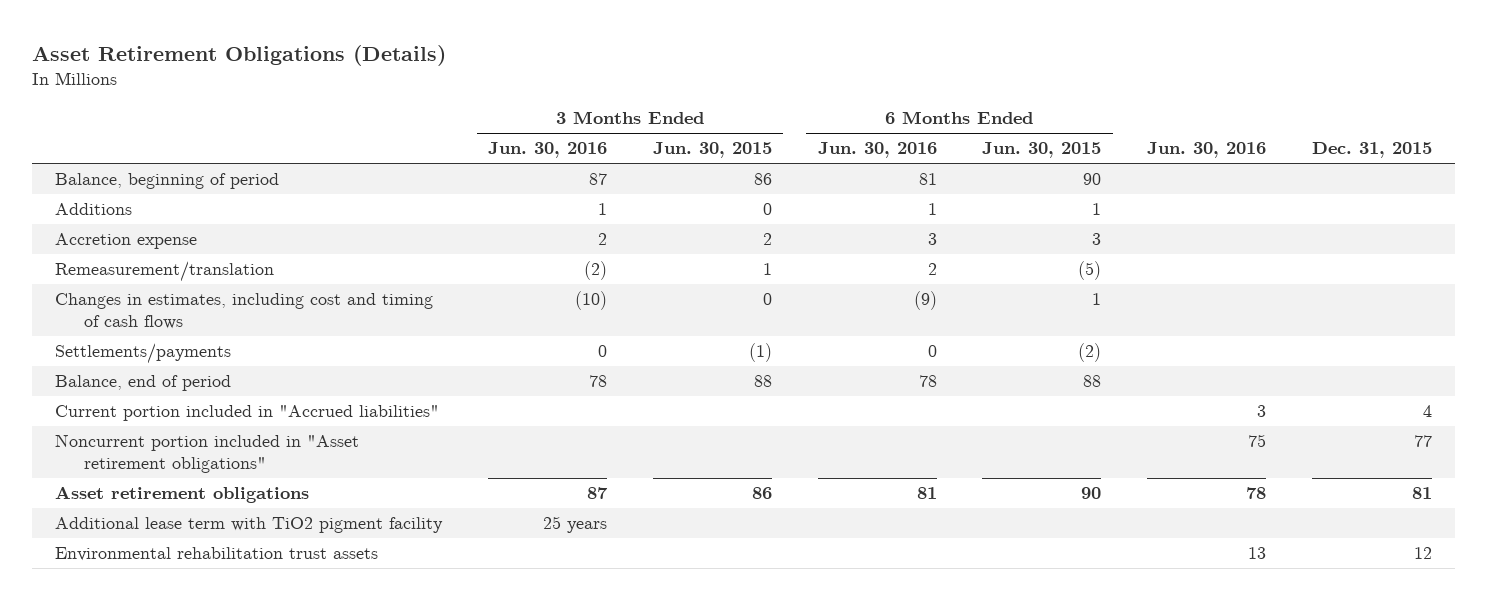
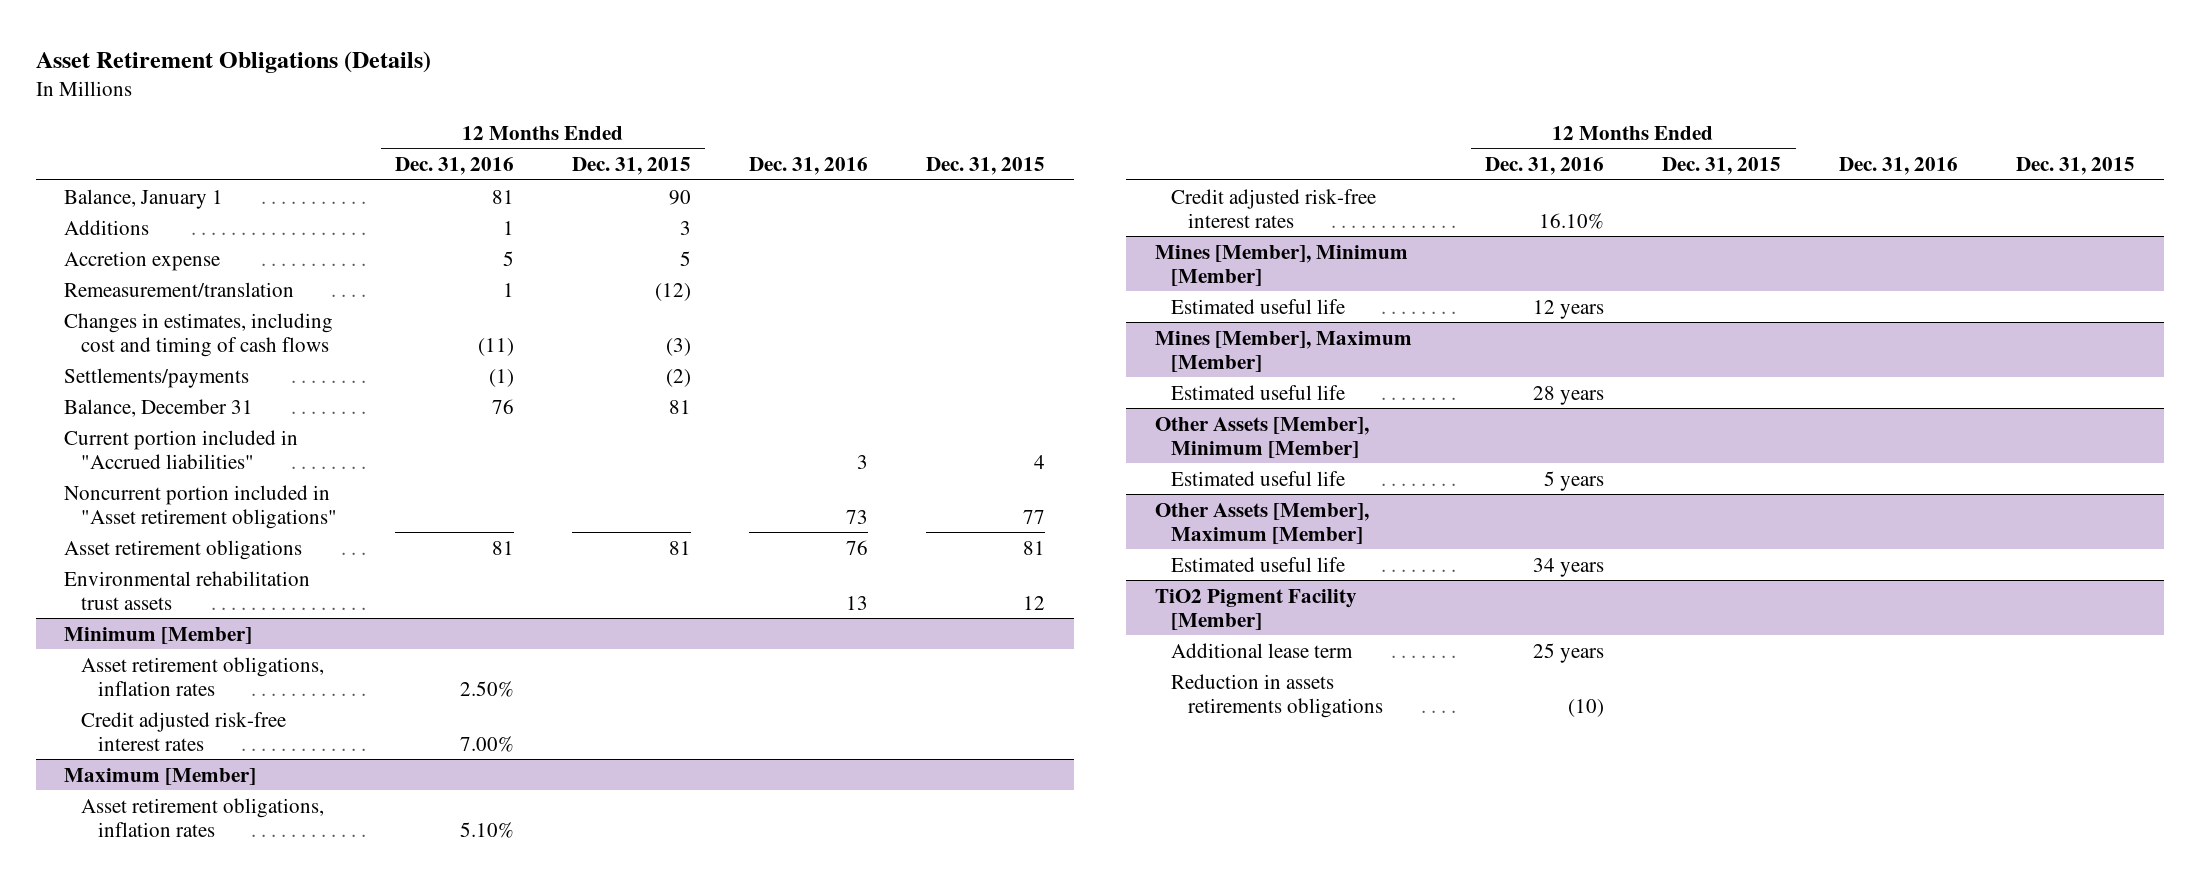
- | 3 Months Ended Jun. 30, 2016 | 3 Months Ended Jun. 30, 2015 | 6 Months Ended Jun. 30, 2016 | 6 Months Ended Jun. 30, 2015 | Jun. 30, 2016 | Dec. 31, 2015
+ | 12 Months Ended Dec. 31, 2016 | 12 Months Ended Dec. 31, 2015 | Dec. 31, 2016 | Dec. 31, 2015
- Balance, beginning of period | 87 | 86 | 81 | 90 | |
+ Balance, January 1 | 81 | 90 | |
- Balance, end of period | 78 | 88 | 78 | 88 | |
+ Balance, December 31 | 76 | 81 | |
- Additional lease term with TiO2 pigment facility | 25 years | | | | |
+ Minimum [Member]
+ Asset retirement obligations, inflation rates | 2.50% | | |
+ Credit adjusted risk-free interest rates | 7.00% | | |
+ Maximum [Member]
+ Asset retirement obligations, inflation rates | 5.10% | | |
+ Credit adjusted risk-free interest rates | 16.10% | | |
+ Mines [Member], Minimum [Member]
+ Estimated useful life | 12 years | | |
+ Mines [Member], Maximum [Member]
+ Estimated useful life | 28 years | | |
+ Other Assets [Member], Minimum [Member]
+ Estimated useful life | 5 years | | |
+ Other Assets [Member], Maximum [Member]
+ Estimated useful life | 34 years | | |
+ TiO2 Pigment Facility [Member]
+ Additional lease term | 25 years | | |
+ Reduction in assets retirements obligations | (10) | | |

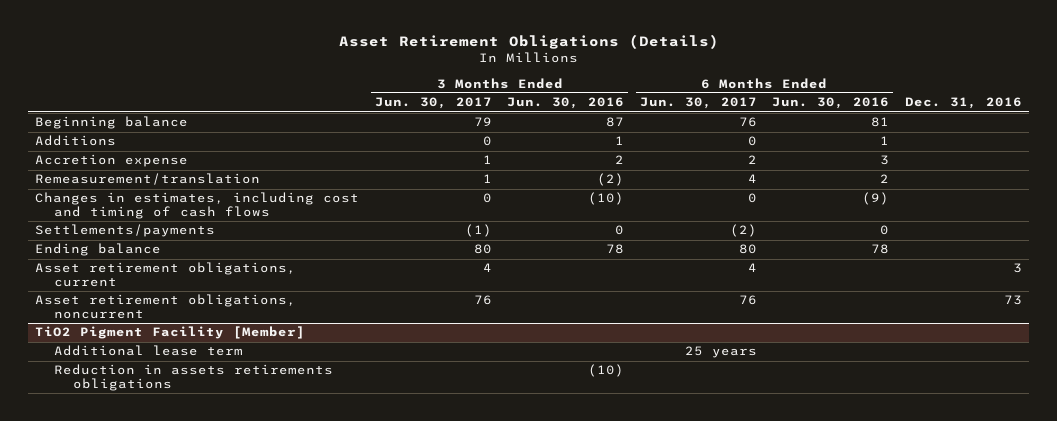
- | 12 Months Ended Dec. 31, 2016 | 12 Months Ended Dec. 31, 2015 | Dec. 31, 2016 | Dec. 31, 2015
+ | 3 Months Ended Jun. 30, 2017 | 3 Months Ended Jun. 30, 2016 | 6 Months Ended Jun. 30, 2017 | 6 Months Ended Jun. 30, 2016 | Dec. 31, 2016
- Balance, January 1 | 81 | 90 | |
+ Beginning balance | 79 | 87 | 76 | 81 |
- Balance, December 31 | 76 | 81 | |
- Current portion included in "Accrued liabilities" | | | 3 | 4
- Noncurrent portion included in "Asset retirement obligations" | | | 73 | 77
- Asset retirement obligations | 81 | 81 | 76 | 81
- Environmental rehabilitation trust assets | | | 13 | 12
- Minimum [Member]
- Asset retirement obligations, inflation rates | 2.50% | | |
- Credit adjusted risk-free interest rates | 7.00% | | |
- Maximum [Member]
- Asset retirement obligations, inflation rates | 5.10% | | |
- Credit adjusted risk-free interest rates | 16.10% | | |
- Mines [Member], Minimum [Member]
- Estimated useful life | 12 years | | |
- Mines [Member], Maximum [Member]
- Estimated useful life | 28 years | | |
- Other Assets [Member], Minimum [Member]
- Estimated useful life | 5 years | | |
- Other Assets [Member], Maximum [Member]
- Estimated useful life | 34 years | | |
+ Ending balance | 80 | 78 | 80 | 78 |
+ Asset retirement obligations, current | 4 | | 4 | | 3
+ Asset retirement obligations, noncurrent | 76 | | 76 | | 73

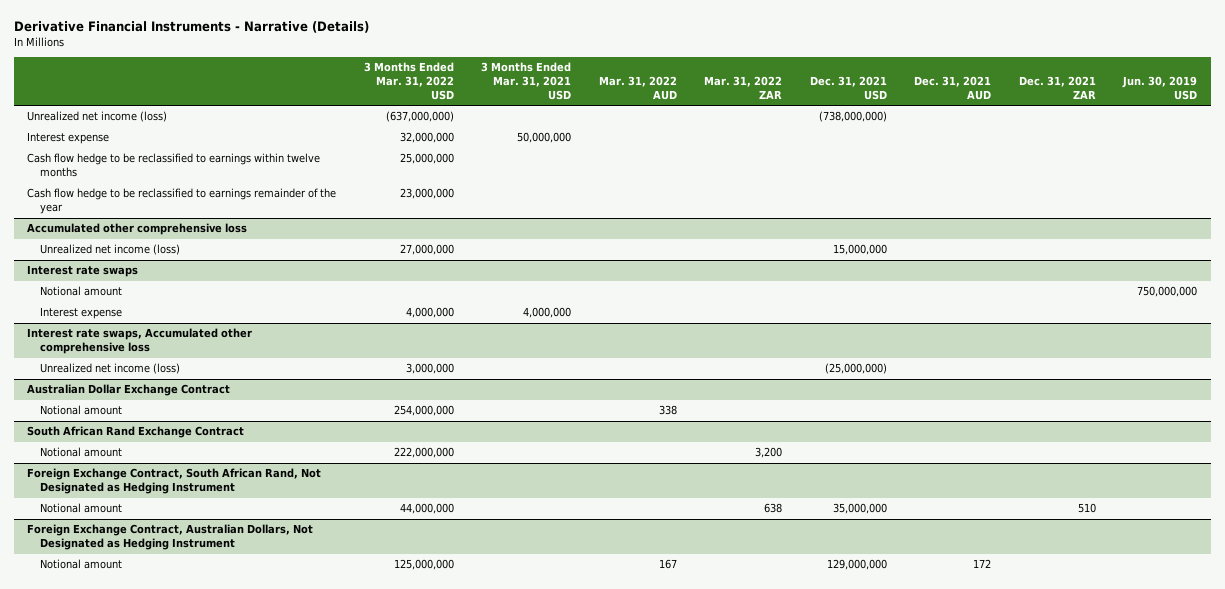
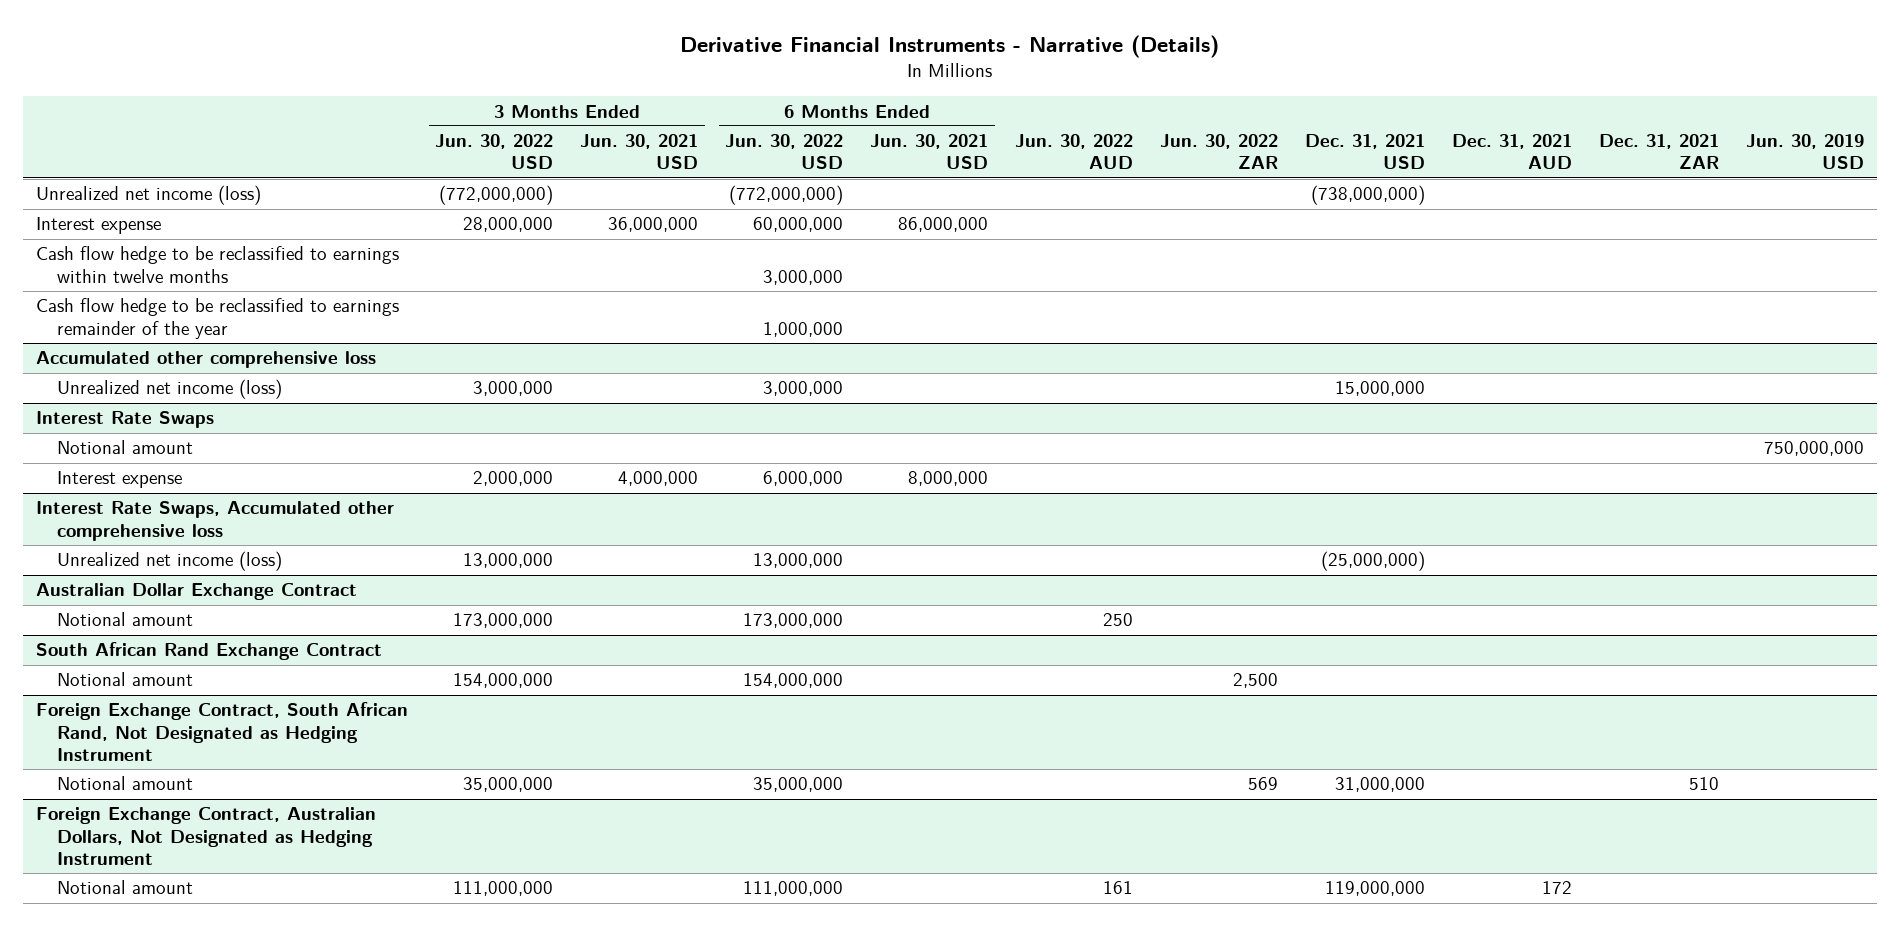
- | 3 Months Ended Mar. 31, 2022 USD | 3 Months Ended Mar. 31, 2021 USD | Mar. 31, 2022 AUD | Mar. 31, 2022 ZAR | Dec. 31, 2021 USD | Dec. 31, 2021 AUD | Dec. 31, 2021 ZAR | Jun. 30, 2019 USD
+ | 3 Months Ended Jun. 30, 2022 USD | 3 Months Ended Jun. 30, 2021 USD | 6 Months Ended Jun. 30, 2022 USD | 6 Months Ended Jun. 30, 2021 USD | Jun. 30, 2022 AUD | Jun. 30, 2022 ZAR | Dec. 31, 2021 USD | Dec. 31, 2021 AUD | Dec. 31, 2021 ZAR | Jun. 30, 2019 USD
- Interest rate swaps
+ Interest Rate Swaps
- Interest rate swaps, Accumulated other comprehensive loss
+ Interest Rate Swaps, Accumulated other comprehensive loss
@ Foreign Exchange Contract, South African Rand, Not Designated as Hedging Instrument
- Notional amount | 44,000,000 | | | 638 | 35,000,000 | | 510 |
+ Notional amount | 35,000,000 | | 35,000,000 | | | 569 | 31,000,000 | | 510 |
@ Foreign Exchange Contract, Australian Dollars, Not Designated as Hedging Instrument
- Notional amount | 125,000,000 | | 167 | | 129,000,000 | 172 | |
+ Notional amount | 111,000,000 | | 111,000,000 | | 161 | | 119,000,000 | 172 | |

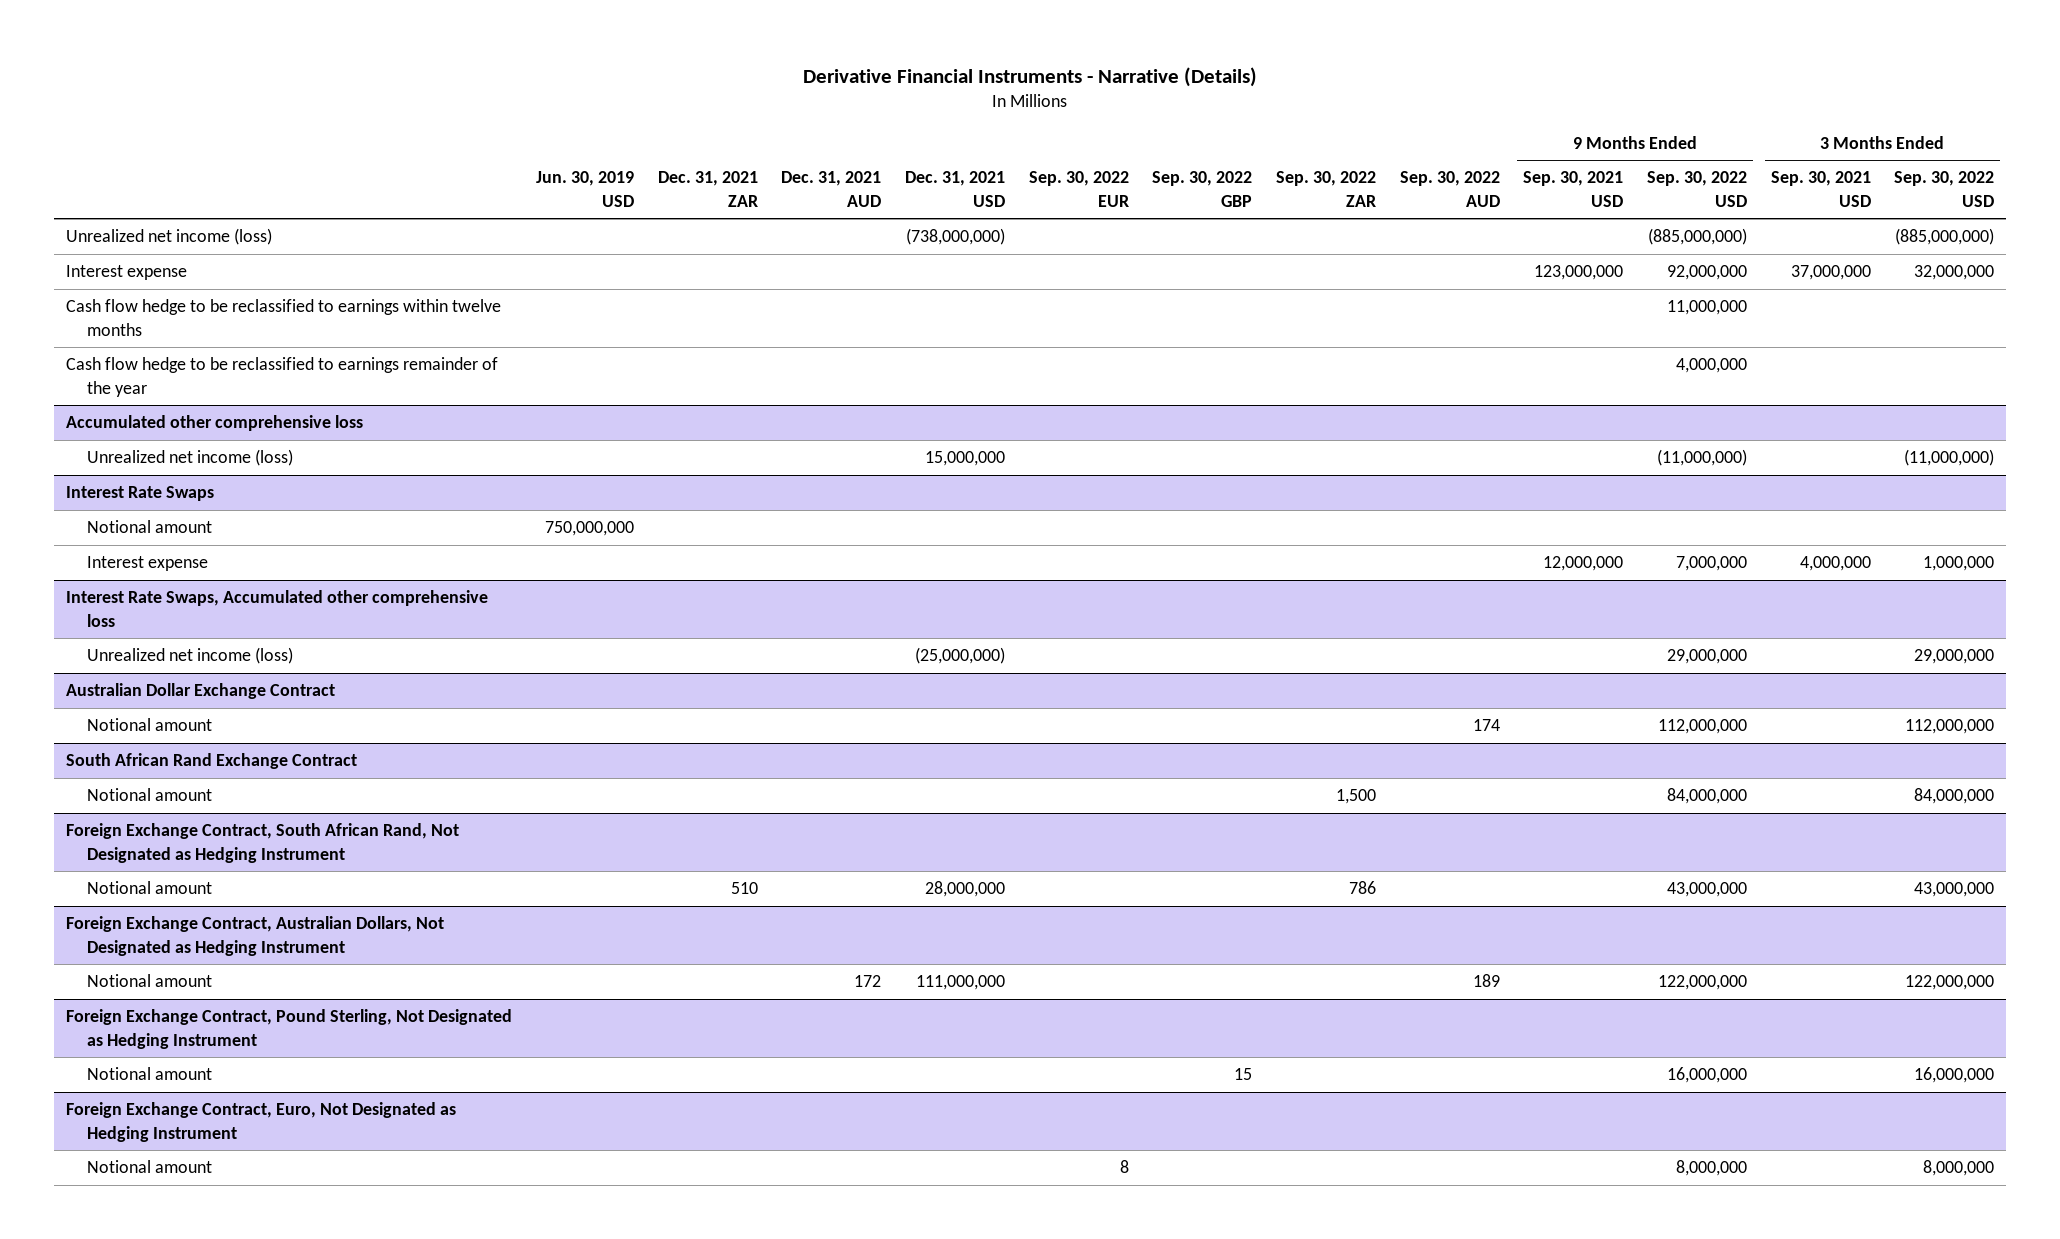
- | 3 Months Ended Jun. 30, 2022 USD | 3 Months Ended Jun. 30, 2021 USD | 6 Months Ended Jun. 30, 2022 USD | 6 Months Ended Jun. 30, 2021 USD | Jun. 30, 2022 AUD | Jun. 30, 2022 ZAR | Dec. 31, 2021 USD | Dec. 31, 2021 AUD | Dec. 31, 2021 ZAR | Jun. 30, 2019 USD
+ | Jun. 30, 2019 USD | Dec. 31, 2021 ZAR | Dec. 31, 2021 AUD | Dec. 31, 2021 USD | Sep. 30, 2022 EUR | Sep. 30, 2022 GBP | Sep. 30, 2022 ZAR | Sep. 30, 2022 AUD | 9 Months Ended Sep. 30, 2021 USD | 9 Months Ended Sep. 30, 2022 USD | 3 Months Ended Sep. 30, 2021 USD | 3 Months Ended Sep. 30, 2022 USD
@ Foreign Exchange Contract, South African Rand, Not Designated as Hedging Instrument
- Notional amount | 35,000,000 | | 35,000,000 | | | 569 | 31,000,000 | | 510 |
+ Notional amount | | 510 | | 28,000,000 | | | 786 | | | 43,000,000 | | 43,000,000
@ Foreign Exchange Contract, Australian Dollars, Not Designated as Hedging Instrument
- Notional amount | 111,000,000 | | 111,000,000 | | 161 | | 119,000,000 | 172 | |
+ Notional amount | | | 172 | 111,000,000 | | | | 189 | | 122,000,000 | | 122,000,000
+ Foreign Exchange Contract, Pound Sterling, Not Designated as Hedging Instrument
+ Notional amount | | | | | | 15 | | | | 16,000,000 | | 16,000,000
+ Foreign Exchange Contract, Euro, Not Designated as Hedging Instrument
+ Notional amount | | | | | 8 | | | | | 8,000,000 | | 8,000,000

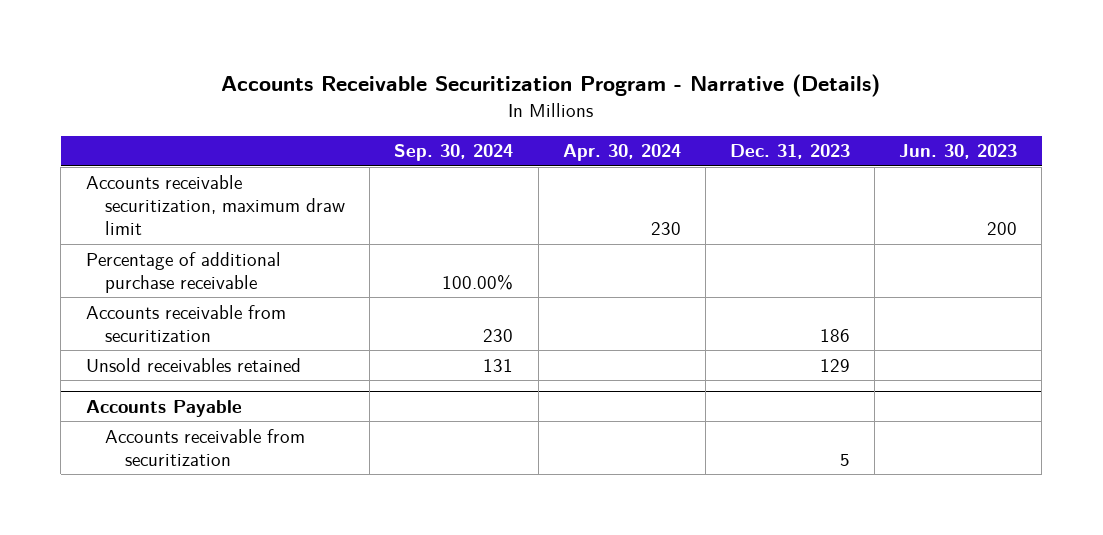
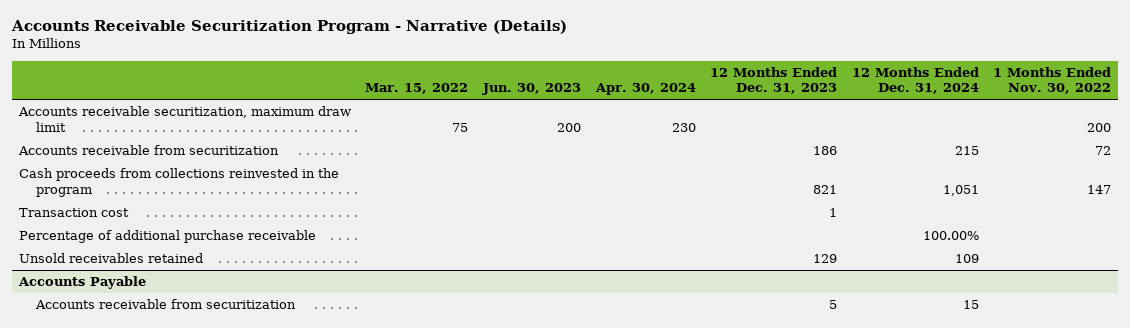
- | Sep. 30, 2024 | Apr. 30, 2024 | Dec. 31, 2023 | Jun. 30, 2023
+ | Mar. 15, 2022 | Jun. 30, 2023 | Apr. 30, 2024 | 12 Months Ended Dec. 31, 2023 | 12 Months Ended Dec. 31, 2024 | 1 Months Ended Nov. 30, 2022
+ Cash proceeds from collections reinvested in the program | | | | 821 | 1,051 | 147
+ Transaction cost | | | | 1 | |
moved down: Percentage of additional purchase receivable | | | | | 100.00% |

